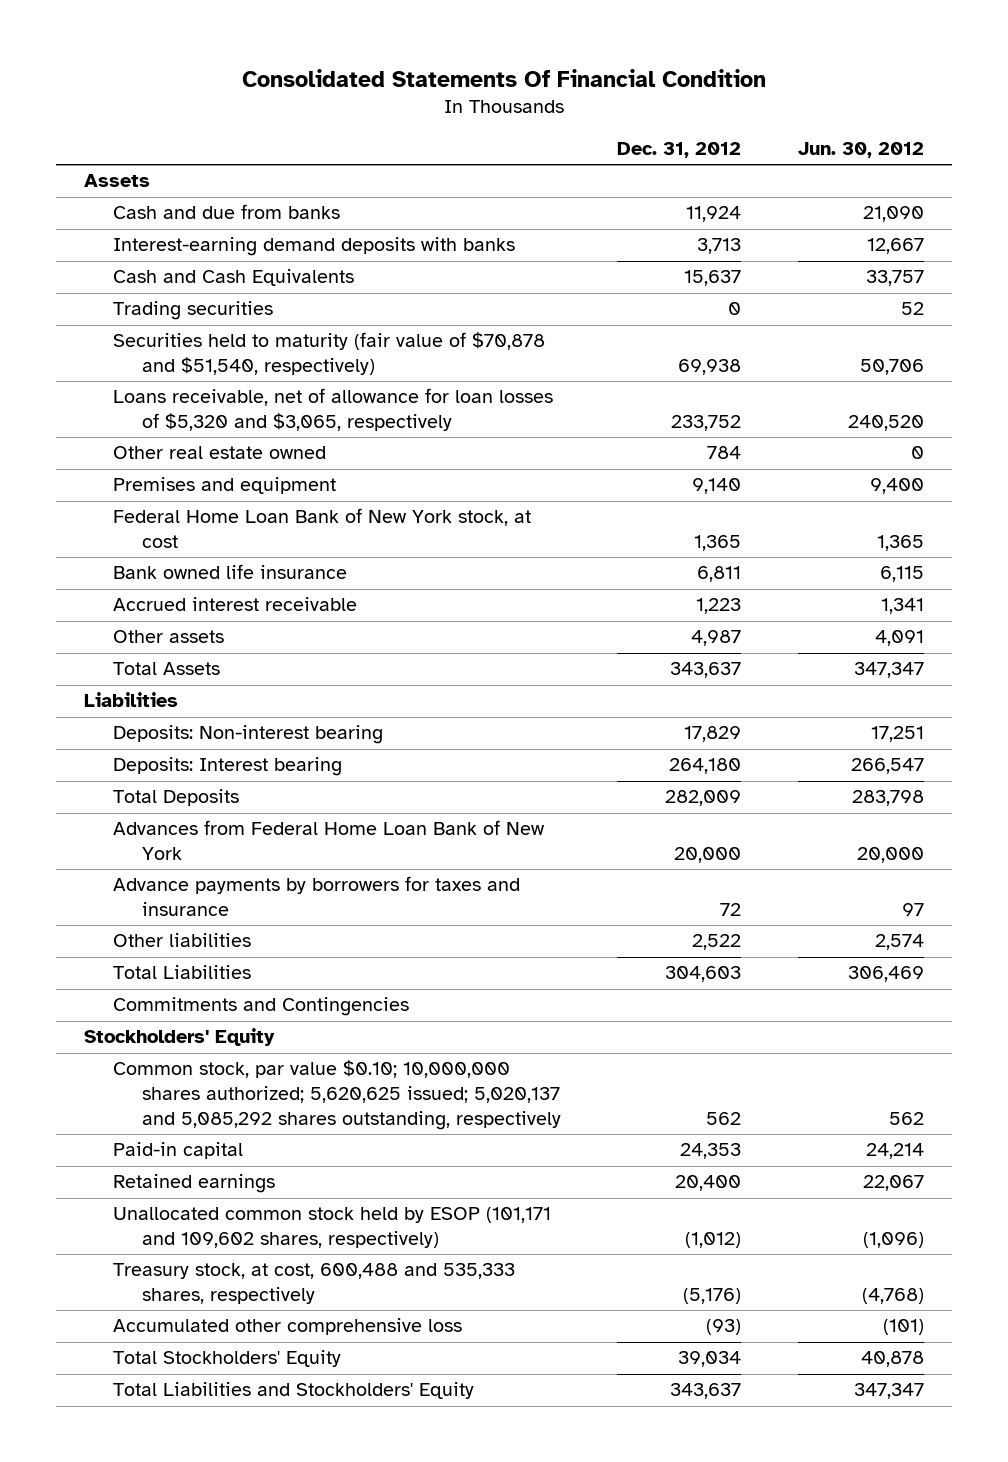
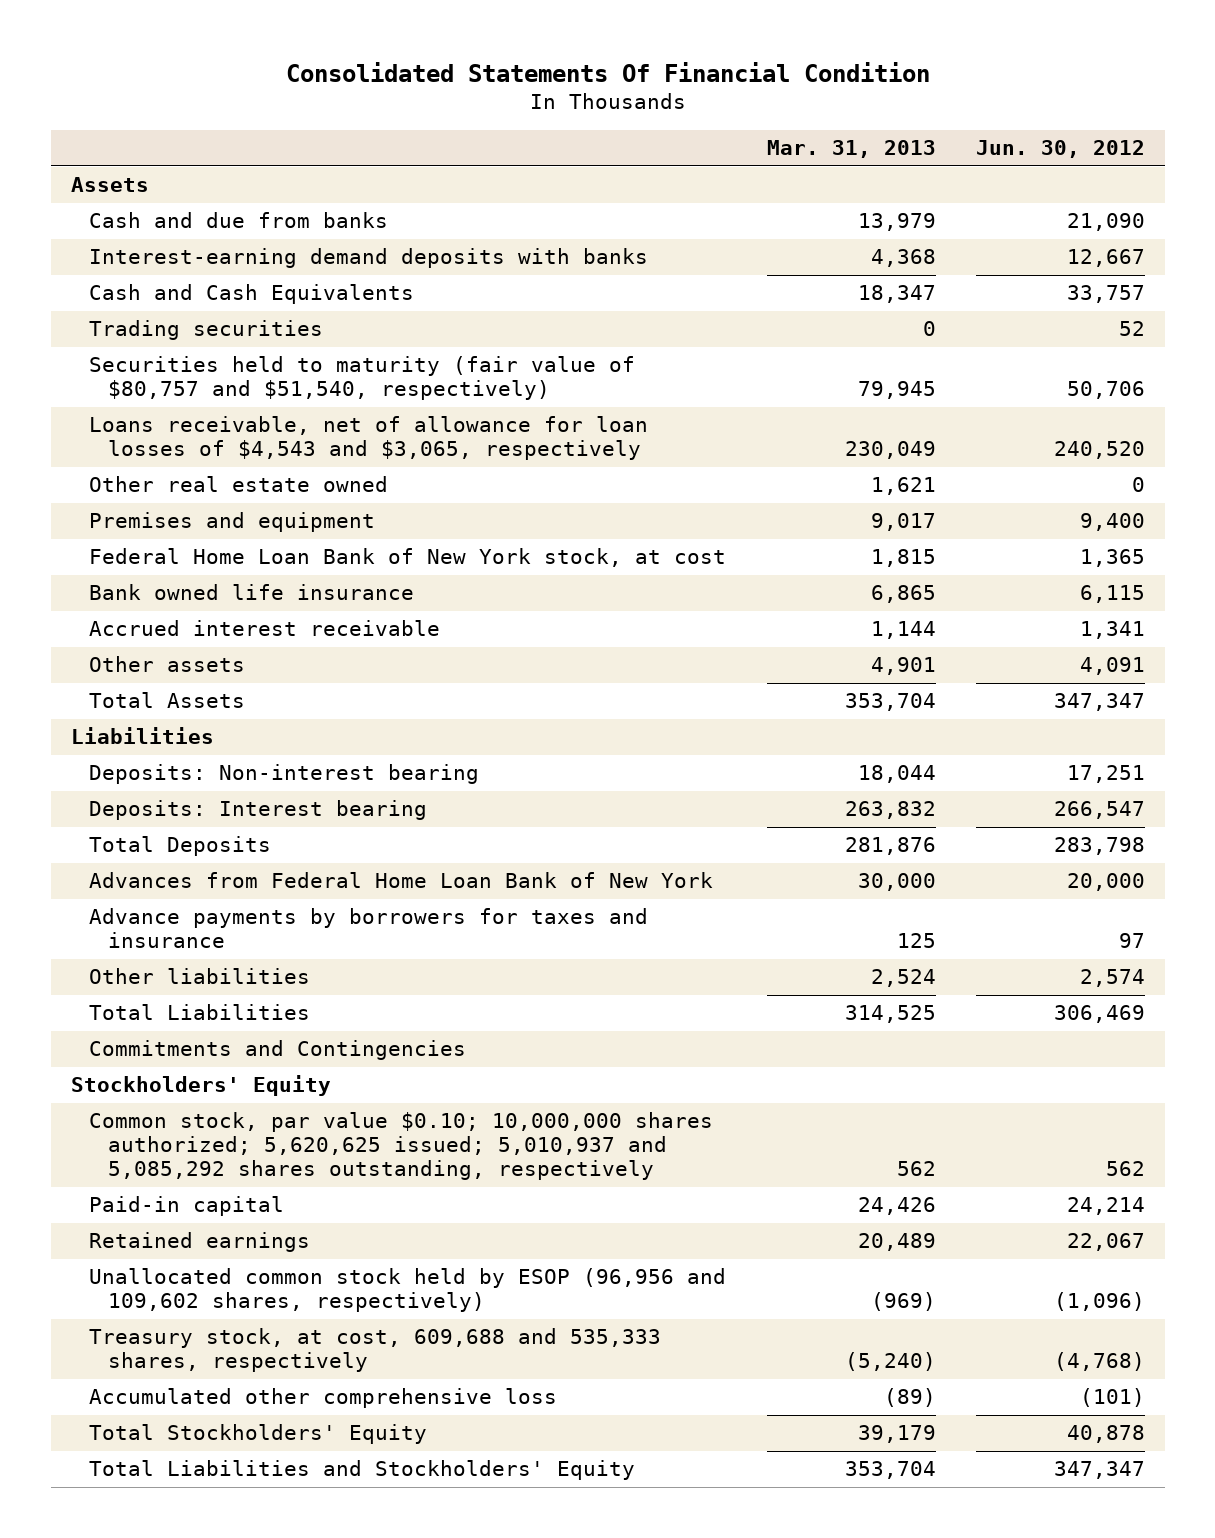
- | Dec. 31, 2012 | Jun. 30, 2012
+ | Mar. 31, 2013 | Jun. 30, 2012
- Securities held to maturity (fair value of $70,878 and $51,540, respectively) | 69,938 | 50,706
- Loans receivable, net of allowance for loan losses of $5,320 and $3,065, respectively | 233,752 | 240,520
+ Securities held to maturity (fair value of $80,757 and $51,540, respectively) | 79,945 | 50,706
+ Loans receivable, net of allowance for loan losses of $4,543 and $3,065, respectively | 230,049 | 240,520
- Common stock, par value $0.10; 10,000,000 shares authorized; 5,620,625 issued; 5,020,137 and 5,085,292 shares outstanding, respectively | 562 | 562
+ Common stock, par value $0.10; 10,000,000 shares authorized; 5,620,625 issued; 5,010,937 and 5,085,292 shares outstanding, respectively | 562 | 562
- Unallocated common stock held by ESOP (101,171 and 109,602 shares, respectively) | (1,012) | (1,096)
- Treasury stock, at cost, 600,488 and 535,333 shares, respectively | (5,176) | (4,768)
+ Unallocated common stock held by ESOP (96,956 and 109,602 shares, respectively) | (969) | (1,096)
+ Treasury stock, at cost, 609,688 and 535,333 shares, respectively | (5,240) | (4,768)

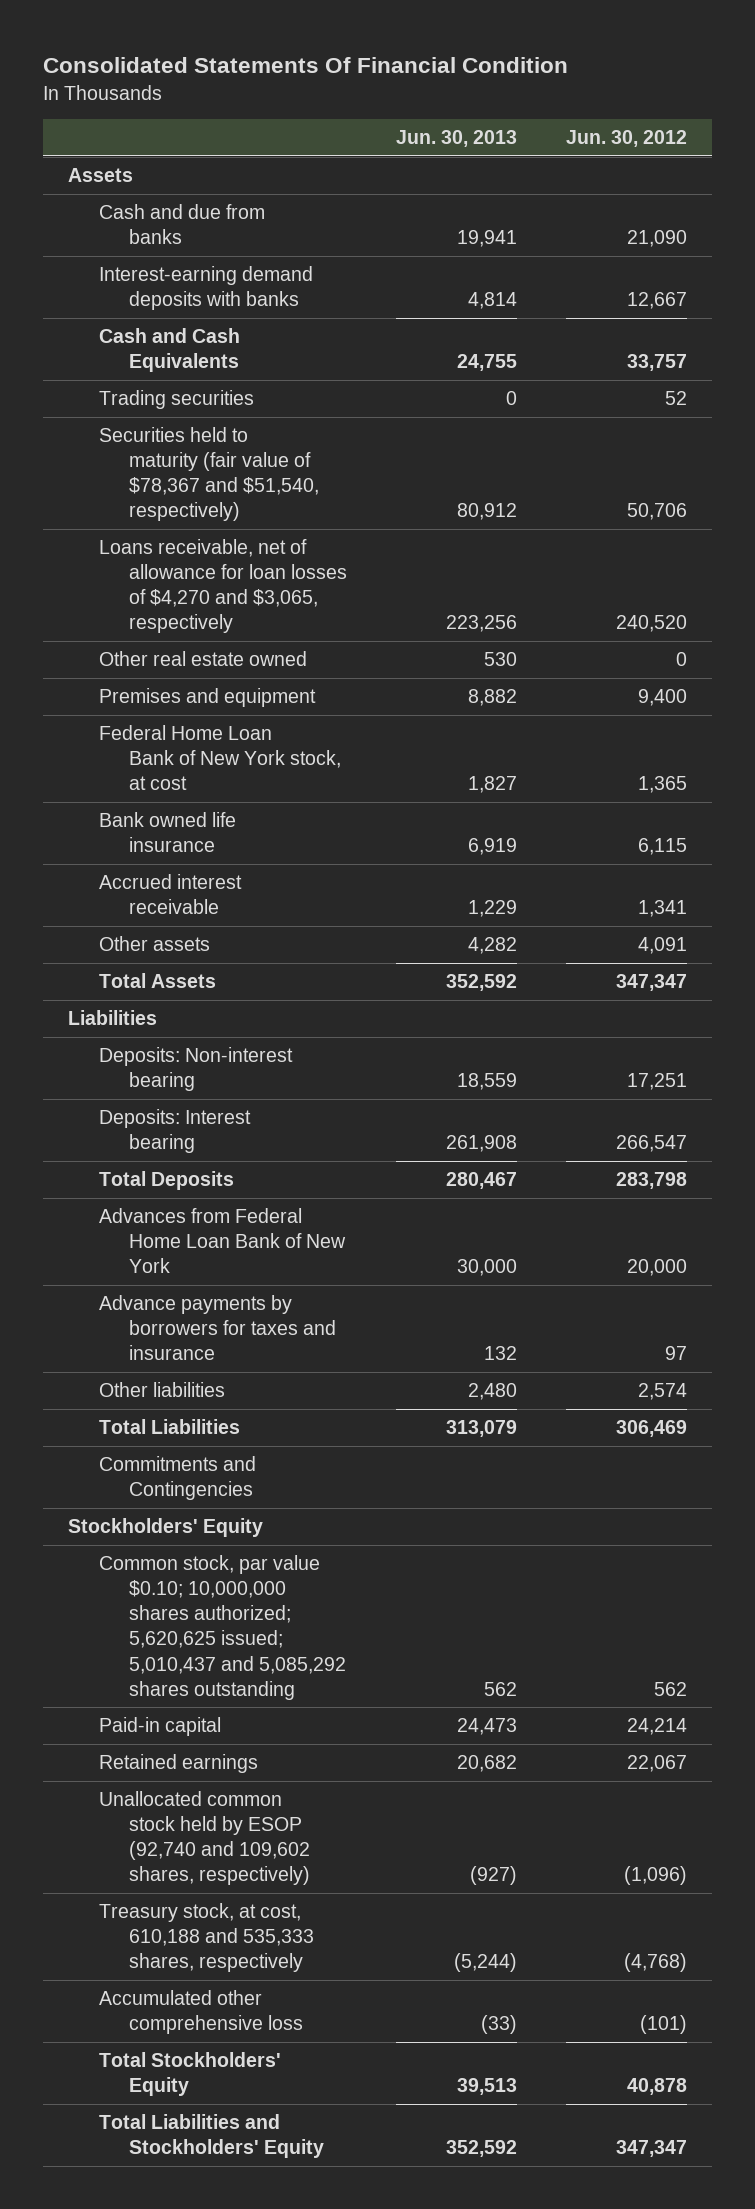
- | Mar. 31, 2013 | Jun. 30, 2012
+ | Jun. 30, 2013 | Jun. 30, 2012
- Securities held to maturity (fair value of $80,757 and $51,540, respectively) | 79,945 | 50,706
- Loans receivable, net of allowance for loan losses of $4,543 and $3,065, respectively | 230,049 | 240,520
+ Securities held to maturity (fair value of $78,367 and $51,540, respectively) | 80,912 | 50,706
+ Loans receivable, net of allowance for loan losses of $4,270 and $3,065, respectively | 223,256 | 240,520
- Common stock, par value $0.10; 10,000,000 shares authorized; 5,620,625 issued; 5,010,937 and 5,085,292 shares outstanding, respectively | 562 | 562
+ Common stock, par value $0.10; 10,000,000 shares authorized; 5,620,625 issued; 5,010,437 and 5,085,292 shares outstanding | 562 | 562
- Unallocated common stock held by ESOP (96,956 and 109,602 shares, respectively) | (969) | (1,096)
- Treasury stock, at cost, 609,688 and 535,333 shares, respectively | (5,240) | (4,768)
+ Unallocated common stock held by ESOP (92,740 and 109,602 shares, respectively) | (927) | (1,096)
+ Treasury stock, at cost, 610,188 and 535,333 shares, respectively | (5,244) | (4,768)

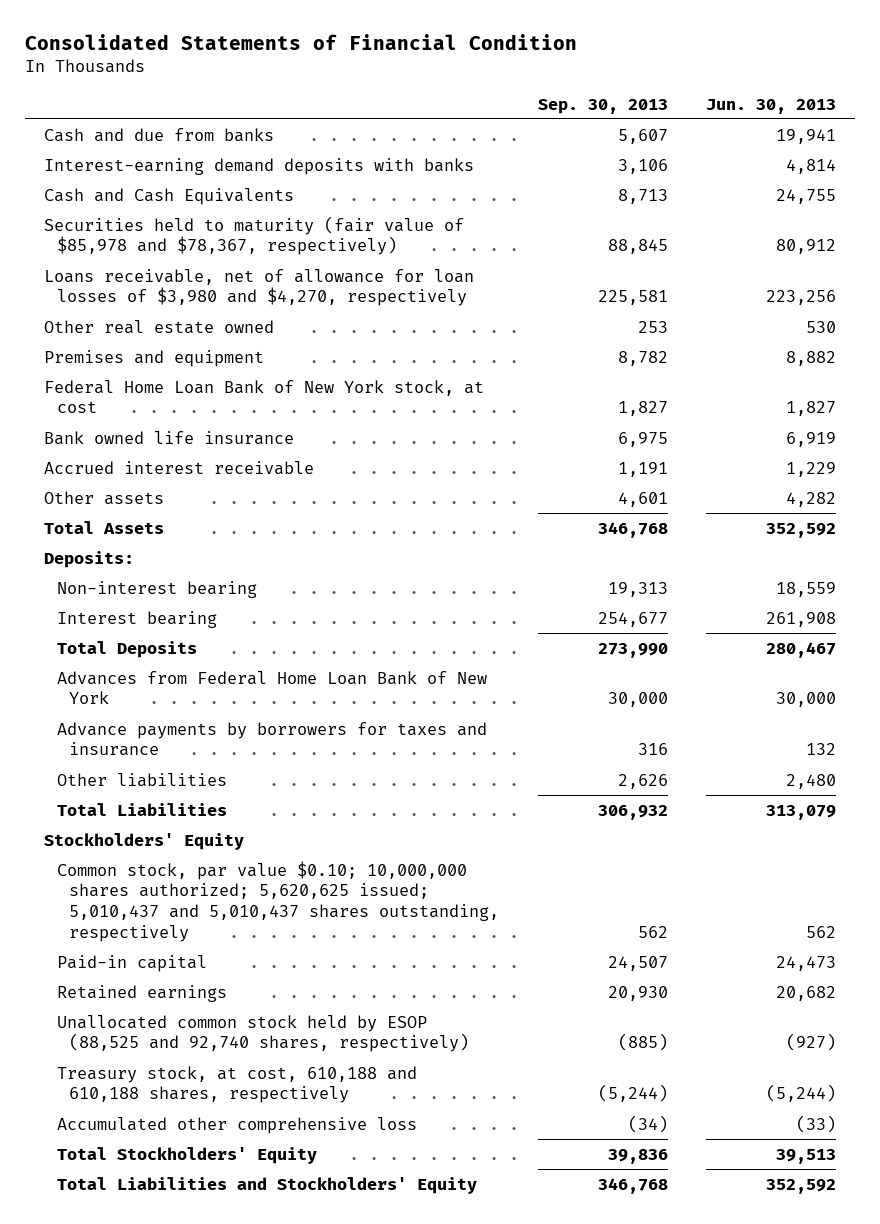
- Consolidated Statements Of Financial Condition
+ Consolidated Statements of Financial Condition
- | Jun. 30, 2013 | Jun. 30, 2012
+ | Sep. 30, 2013 | Jun. 30, 2013
- Assets
- Trading securities | 0 | 52
- Securities held to maturity (fair value of $78,367 and $51,540, respectively) | 80,912 | 50,706
- Loans receivable, net of allowance for loan losses of $4,270 and $3,065, respectively | 223,256 | 240,520
+ Securities held to maturity (fair value of $85,978 and $78,367, respectively) | 88,845 | 80,912
+ Loans receivable, net of allowance for loan losses of $3,980 and $4,270, respectively | 225,581 | 223,256
- Liabilities
- Deposits: Non-interest bearing | 18,559 | 17,251
- Deposits: Interest bearing | 261,908 | 266,547
+ Deposits:
+ Non-interest bearing | 19,313 | 18,559
+ Interest bearing | 254,677 | 261,908
- Commitments and Contingencies
- Common stock, par value $0.10; 10,000,000 shares authorized; 5,620,625 issued; 5,010,437 and 5,085,292 shares outstanding | 562 | 562
+ Common stock, par value $0.10; 10,000,000 shares authorized; 5,620,625 issued; 5,010,437 and 5,010,437 shares outstanding, respectively | 562 | 562
- Unallocated common stock held by ESOP (92,740 and 109,602 shares, respectively) | (927) | (1,096)
- Treasury stock, at cost, 610,188 and 535,333 shares, respectively | (5,244) | (4,768)
+ Unallocated common stock held by ESOP (88,525 and 92,740 shares, respectively) | (885) | (927)
+ Treasury stock, at cost, 610,188 and 610,188 shares, respectively | (5,244) | (5,244)

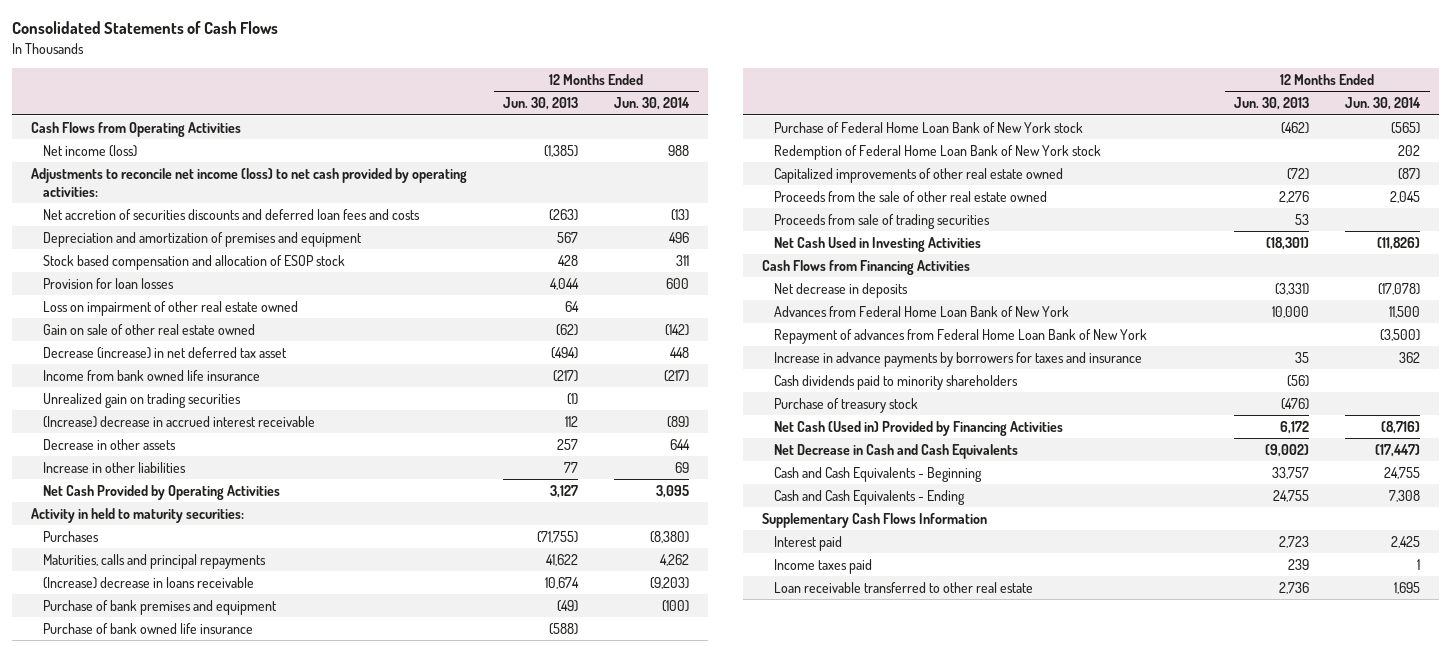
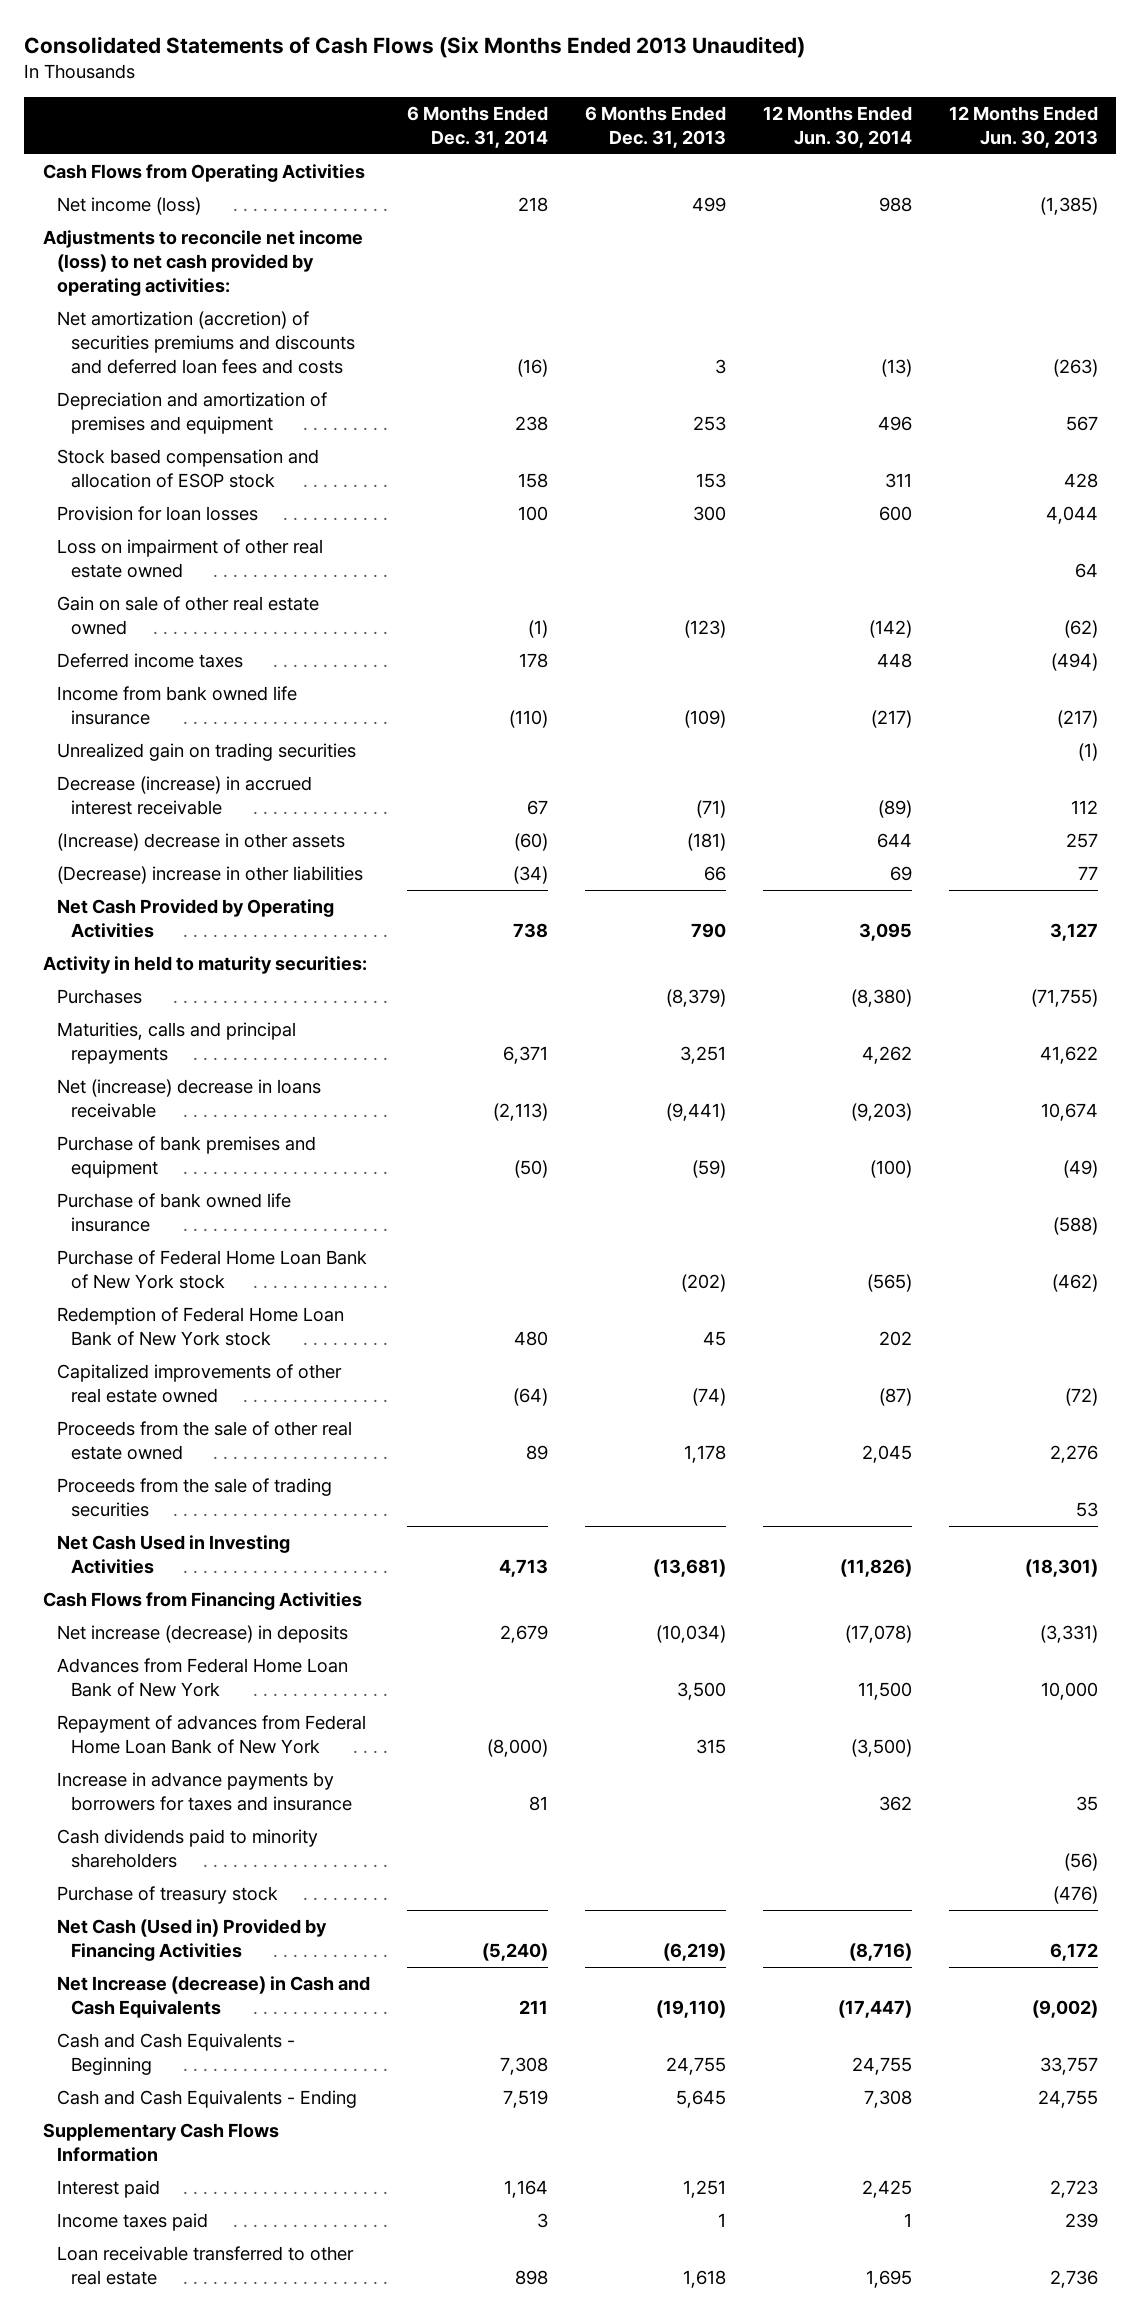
- Consolidated Statements of Cash Flows
+ Consolidated Statements of Cash Flows (Six Months Ended 2013 Unaudited)
- | 12 Months Ended Jun. 30, 2013 | 12 Months Ended Jun. 30, 2014
+ | 6 Months Ended Dec. 31, 2014 | 6 Months Ended Dec. 31, 2013 | 12 Months Ended Jun. 30, 2014 | 12 Months Ended Jun. 30, 2013
- Net accretion of securities discounts and deferred loan fees and costs | (263) | (13)
+ Net amortization (accretion) of securities premiums and discounts and deferred loan fees and costs | (16) | 3 | (13) | (263)
- Decrease (increase) in net deferred tax asset | (494) | 448
+ Deferred income taxes | 178 | | 448 | (494)
- (Increase) decrease in accrued interest receivable | 112 | (89)
- Decrease in other assets | 257 | 644
- Increase in other liabilities | 77 | 69
+ Decrease (increase) in accrued interest receivable | 67 | (71) | (89) | 112
+ (Increase) decrease in other assets | (60) | (181) | 644 | 257
+ (Decrease) increase in other liabilities | (34) | 66 | 69 | 77
- (Increase) decrease in loans receivable | 10,674 | (9,203)
+ Net (increase) decrease in loans receivable | (2,113) | (9,441) | (9,203) | 10,674
- Proceeds from sale of trading securities | 53 |
+ Proceeds from the sale of trading securities | | | | 53
- Net decrease in deposits | (3,331) | (17,078)
+ Net increase (decrease) in deposits | 2,679 | (10,034) | (17,078) | (3,331)
- Net Decrease in Cash and Cash Equivalents | (9,002) | (17,447)
+ Net Increase (decrease) in Cash and Cash Equivalents | 211 | (19,110) | (17,447) | (9,002)

